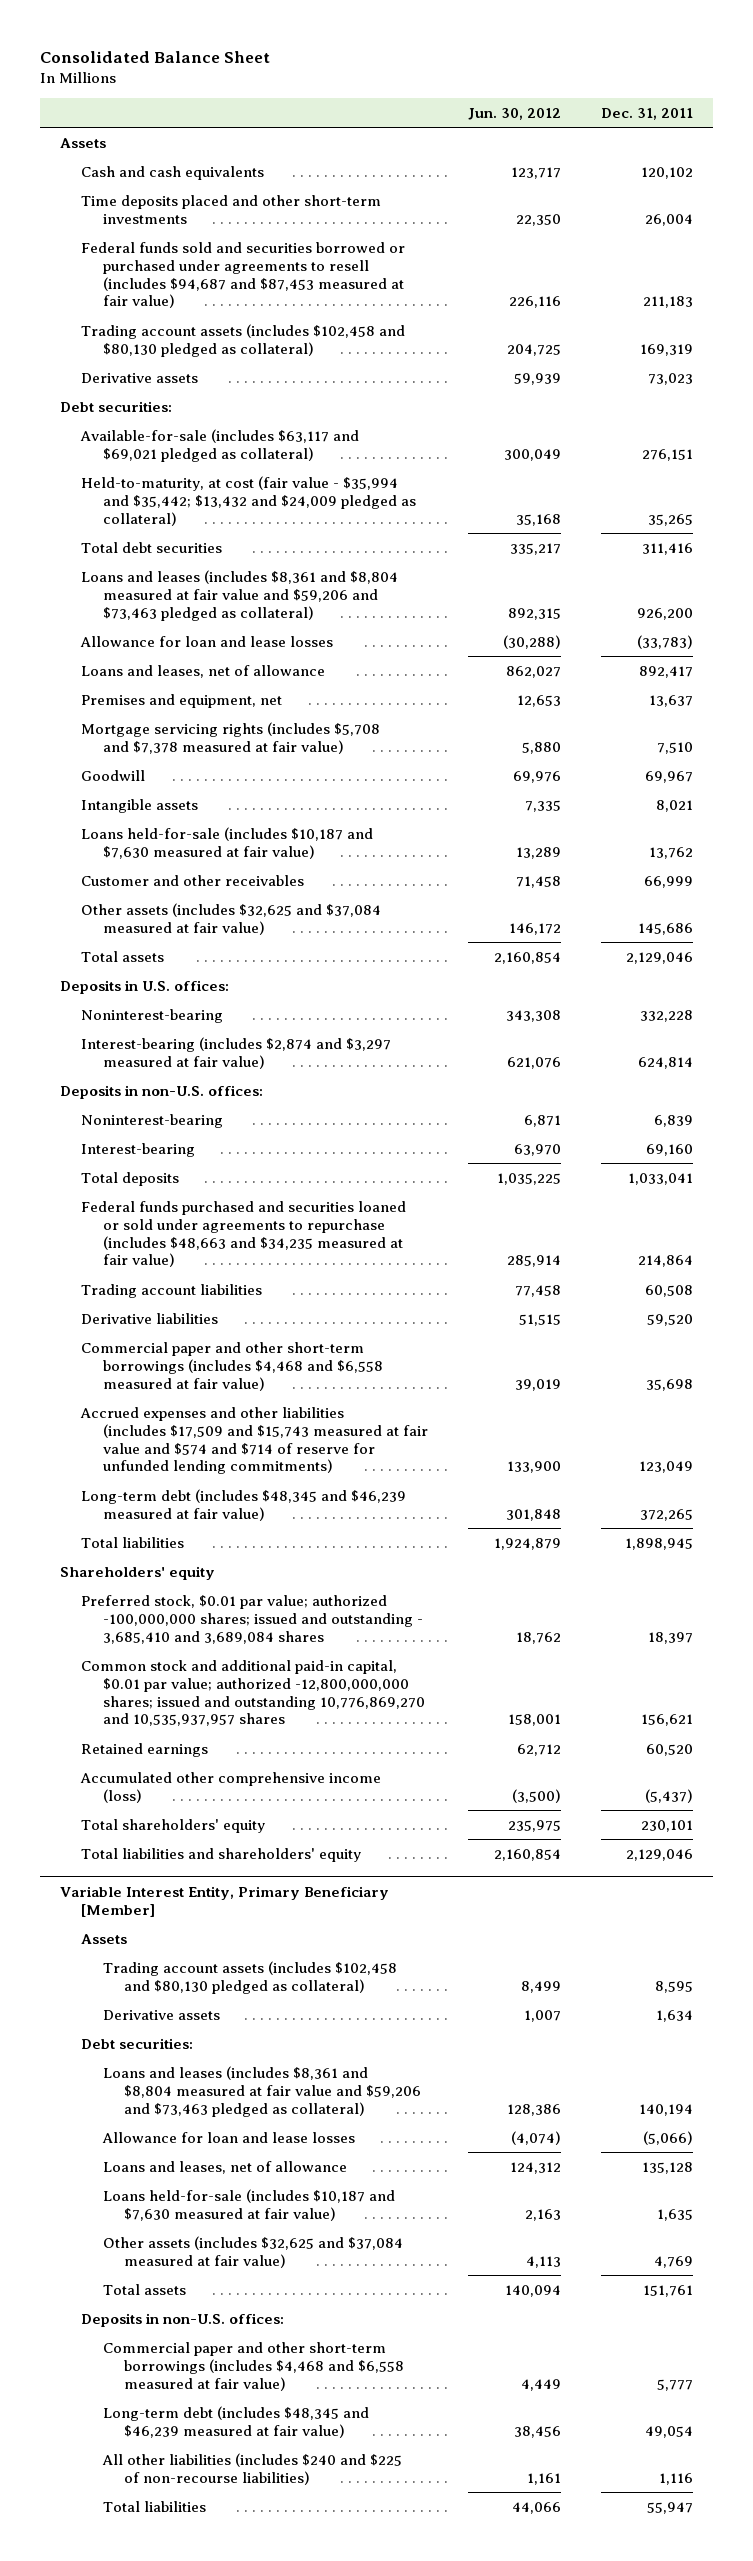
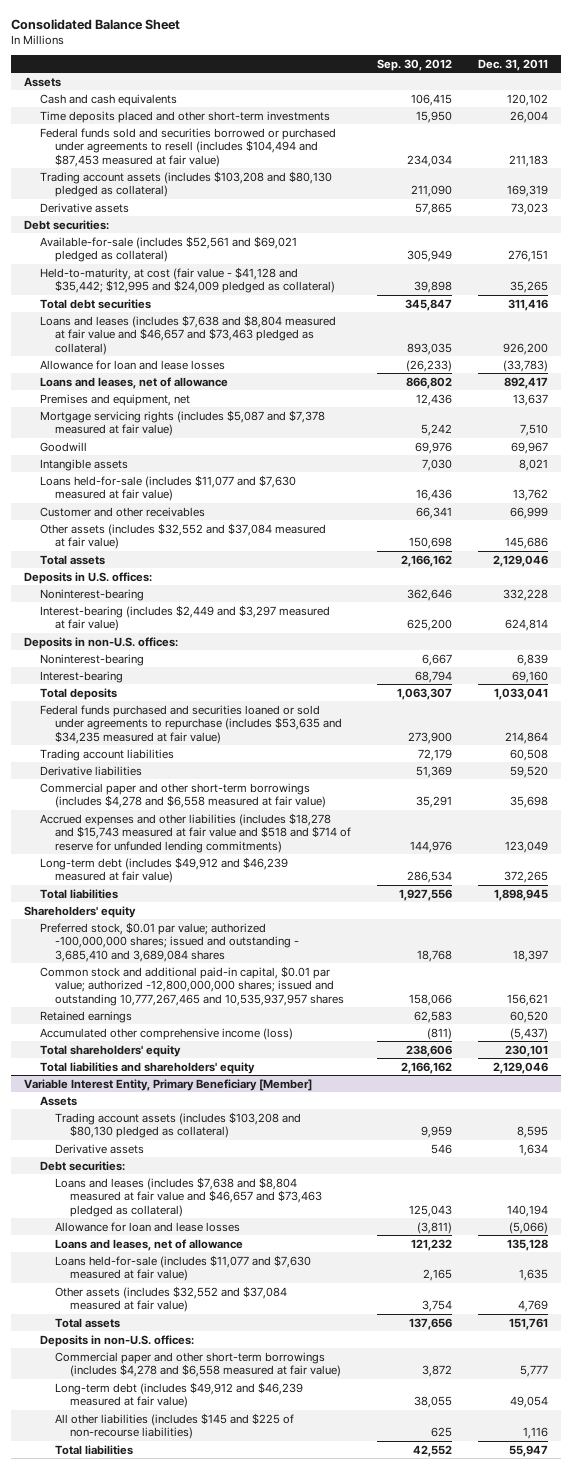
- | Jun. 30, 2012 | Dec. 31, 2011
+ | Sep. 30, 2012 | Dec. 31, 2011
- Federal funds sold and securities borrowed or purchased under agreements to resell (includes $94,687 and $87,453 measured at fair value) | 226,116 | 211,183
- Trading account assets (includes $102,458 and $80,130 pledged as collateral) | 204,725 | 169,319
+ Federal funds sold and securities borrowed or purchased under agreements to resell (includes $104,494 and $87,453 measured at fair value) | 234,034 | 211,183
+ Trading account assets (includes $103,208 and $80,130 pledged as collateral) | 211,090 | 169,319
- Available-for-sale (includes $63,117 and $69,021 pledged as collateral) | 300,049 | 276,151
- Held-to-maturity, at cost (fair value - $35,994 and $35,442; $13,432 and $24,009 pledged as collateral) | 35,168 | 35,265
+ Available-for-sale (includes $52,561 and $69,021 pledged as collateral) | 305,949 | 276,151
+ Held-to-maturity, at cost (fair value - $41,128 and $35,442; $12,995 and $24,009 pledged as collateral) | 39,898 | 35,265
- Loans and leases (includes $8,361 and $8,804 measured at fair value and $59,206 and $73,463 pledged as collateral) | 892,315 | 926,200
+ Loans and leases (includes $7,638 and $8,804 measured at fair value and $46,657 and $73,463 pledged as collateral) | 893,035 | 926,200
- Mortgage servicing rights (includes $5,708 and $7,378 measured at fair value) | 5,880 | 7,510
+ Mortgage servicing rights (includes $5,087 and $7,378 measured at fair value) | 5,242 | 7,510
- Loans held-for-sale (includes $10,187 and $7,630 measured at fair value) | 13,289 | 13,762
+ Loans held-for-sale (includes $11,077 and $7,630 measured at fair value) | 16,436 | 13,762
- Other assets (includes $32,625 and $37,084 measured at fair value) | 146,172 | 145,686
+ Other assets (includes $32,552 and $37,084 measured at fair value) | 150,698 | 145,686
- Interest-bearing (includes $2,874 and $3,297 measured at fair value) | 621,076 | 624,814
+ Interest-bearing (includes $2,449 and $3,297 measured at fair value) | 625,200 | 624,814
- Federal funds purchased and securities loaned or sold under agreements to repurchase (includes $48,663 and $34,235 measured at fair value) | 285,914 | 214,864
+ Federal funds purchased and securities loaned or sold under agreements to repurchase (includes $53,635 and $34,235 measured at fair value) | 273,900 | 214,864
- Commercial paper and other short-term borrowings (includes $4,468 and $6,558 measured at fair value) | 39,019 | 35,698
- Accrued expenses and other liabilities (includes $17,509 and $15,743 measured at fair value and $574 and $714 of reserve for unfunded lending commitments) | 133,900 | 123,049
- Long-term debt (includes $48,345 and $46,239 measured at fair value) | 301,848 | 372,265
+ Commercial paper and other short-term borrowings (includes $4,278 and $6,558 measured at fair value) | 35,291 | 35,698
+ Accrued expenses and other liabilities (includes $18,278 and $15,743 measured at fair value and $518 and $714 of reserve for unfunded lending commitments) | 144,976 | 123,049
+ Long-term debt (includes $49,912 and $46,239 measured at fair value) | 286,534 | 372,265
- Common stock and additional paid-in capital, $0.01 par value; authorized -12,800,000,000 shares; issued and outstanding 10,776,869,270 and 10,535,937,957 shares | 158,001 | 156,621
+ Common stock and additional paid-in capital, $0.01 par value; authorized -12,800,000,000 shares; issued and outstanding 10,777,267,465 and 10,535,937,957 shares | 158,066 | 156,621
@ Variable Interest Entity, Primary Beneficiary [Member]
- Trading account assets (includes $102,458 and $80,130 pledged as collateral) | 8,499 | 8,595
+ Trading account assets (includes $103,208 and $80,130 pledged as collateral) | 9,959 | 8,595
- Loans and leases (includes $8,361 and $8,804 measured at fair value and $59,206 and $73,463 pledged as collateral) | 128,386 | 140,194
+ Loans and leases (includes $7,638 and $8,804 measured at fair value and $46,657 and $73,463 pledged as collateral) | 125,043 | 140,194
- Loans held-for-sale (includes $10,187 and $7,630 measured at fair value) | 2,163 | 1,635
- Other assets (includes $32,625 and $37,084 measured at fair value) | 4,113 | 4,769
+ Loans held-for-sale (includes $11,077 and $7,630 measured at fair value) | 2,165 | 1,635
+ Other assets (includes $32,552 and $37,084 measured at fair value) | 3,754 | 4,769
- Commercial paper and other short-term borrowings (includes $4,468 and $6,558 measured at fair value) | 4,449 | 5,777
- Long-term debt (includes $48,345 and $46,239 measured at fair value) | 38,456 | 49,054
- All other liabilities (includes $240 and $225 of non-recourse liabilities) | 1,161 | 1,116
+ Commercial paper and other short-term borrowings (includes $4,278 and $6,558 measured at fair value) | 3,872 | 5,777
+ Long-term debt (includes $49,912 and $46,239 measured at fair value) | 38,055 | 49,054
+ All other liabilities (includes $145 and $225 of non-recourse liabilities) | 625 | 1,116

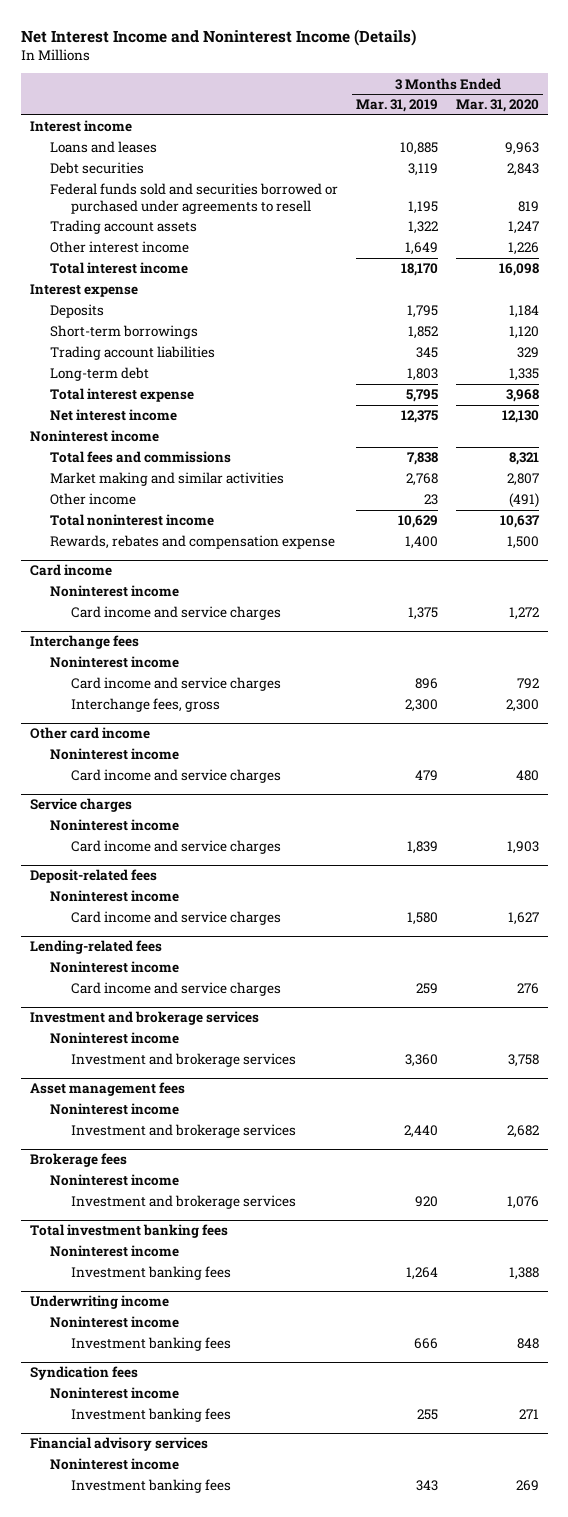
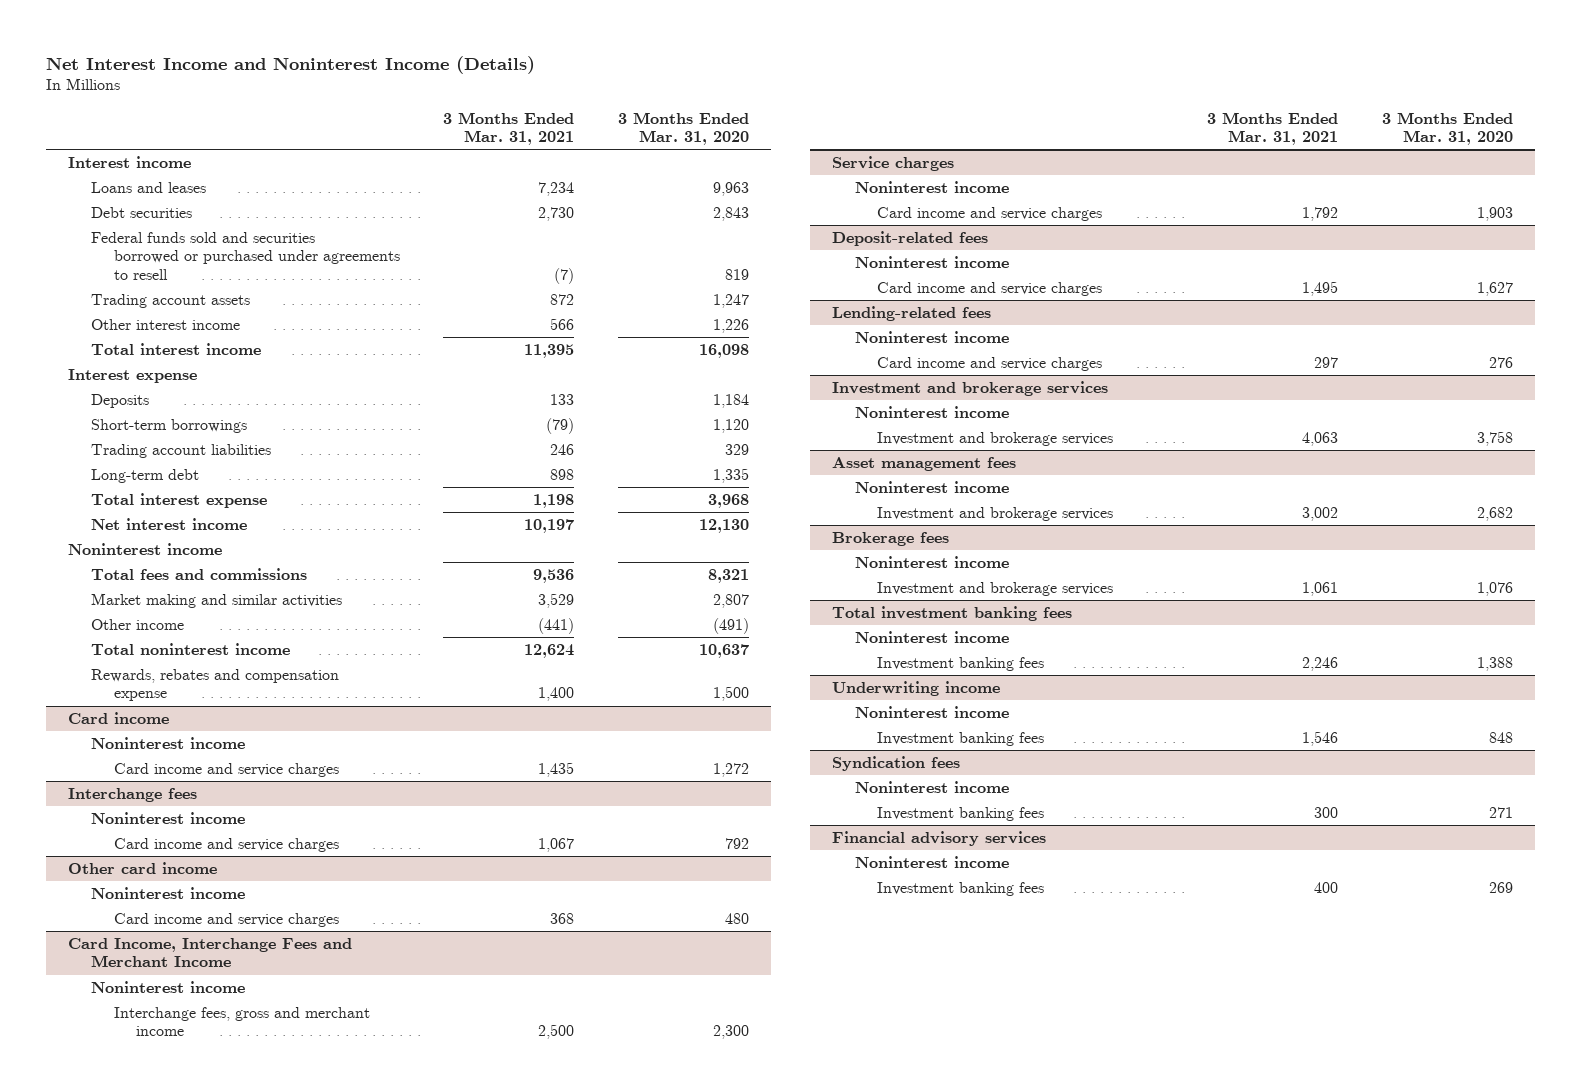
- | 3 Months Ended Mar. 31, 2019 | 3 Months Ended Mar. 31, 2020
+ | 3 Months Ended Mar. 31, 2021 | 3 Months Ended Mar. 31, 2020
@ Interchange fees
- Interchange fees, gross | 2,300 | 2,300
+ Card Income, Interchange Fees and Merchant Income
+ Noninterest income
+ Interchange fees, gross and merchant income | 2,500 | 2,300

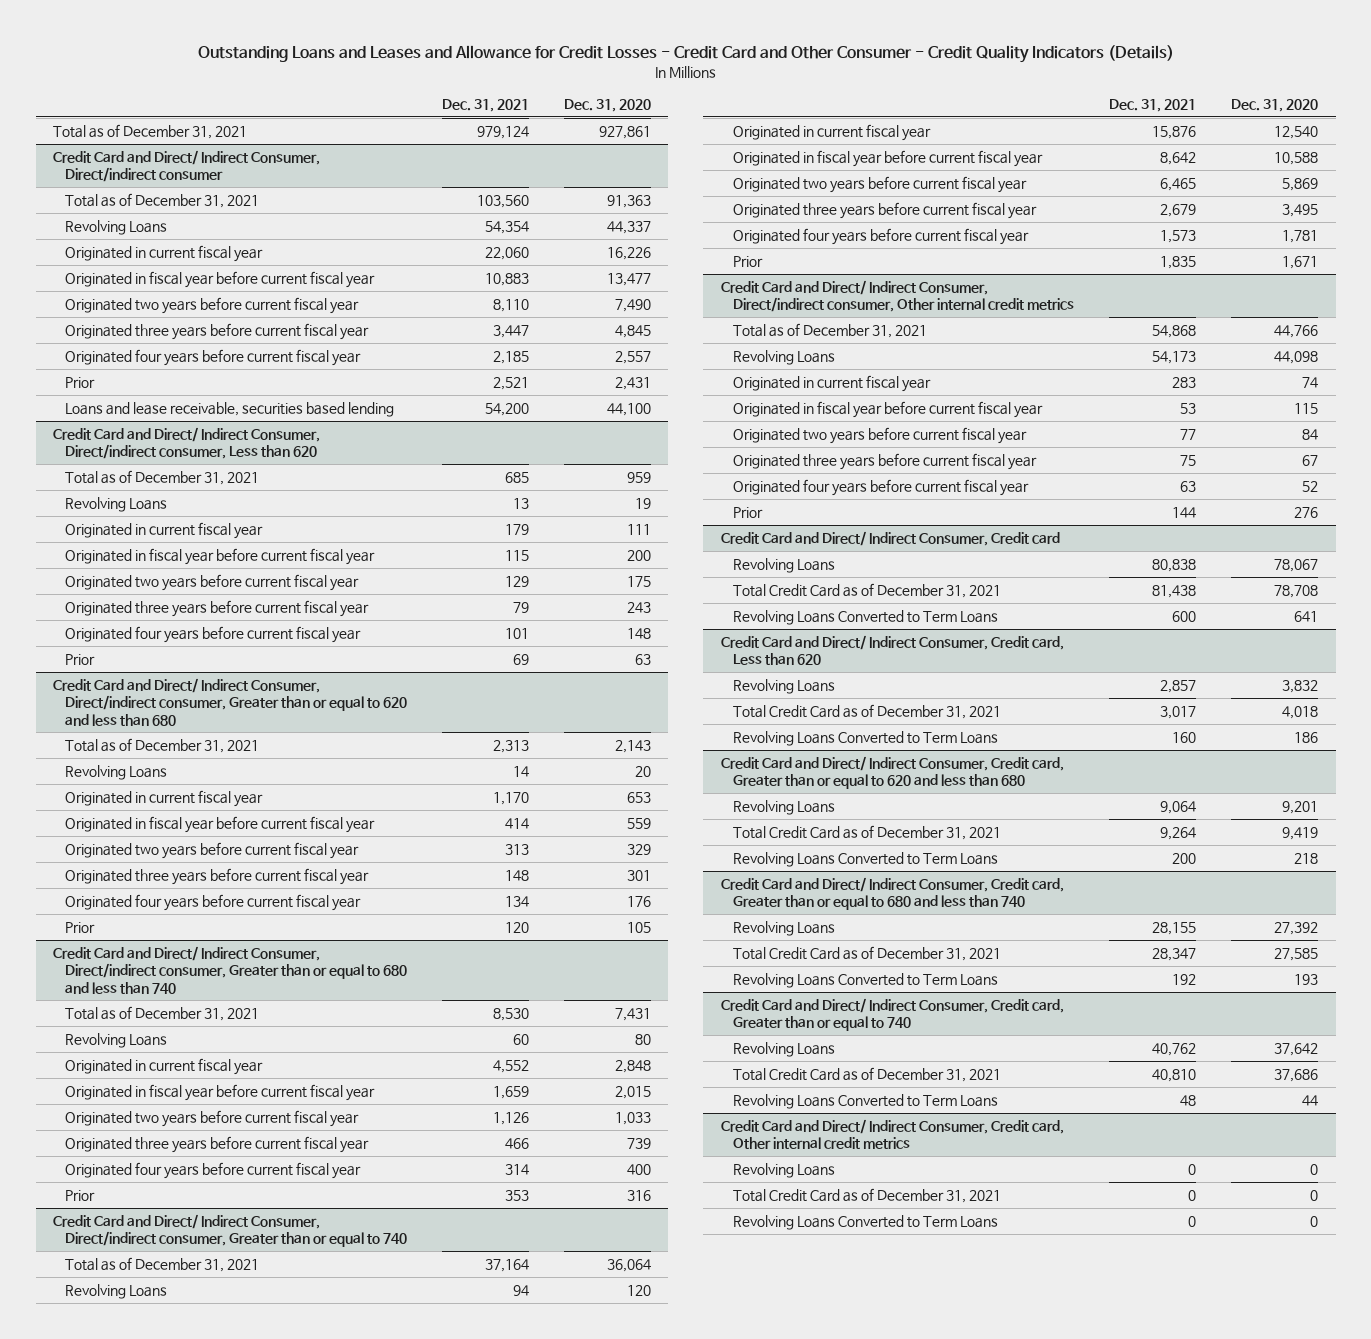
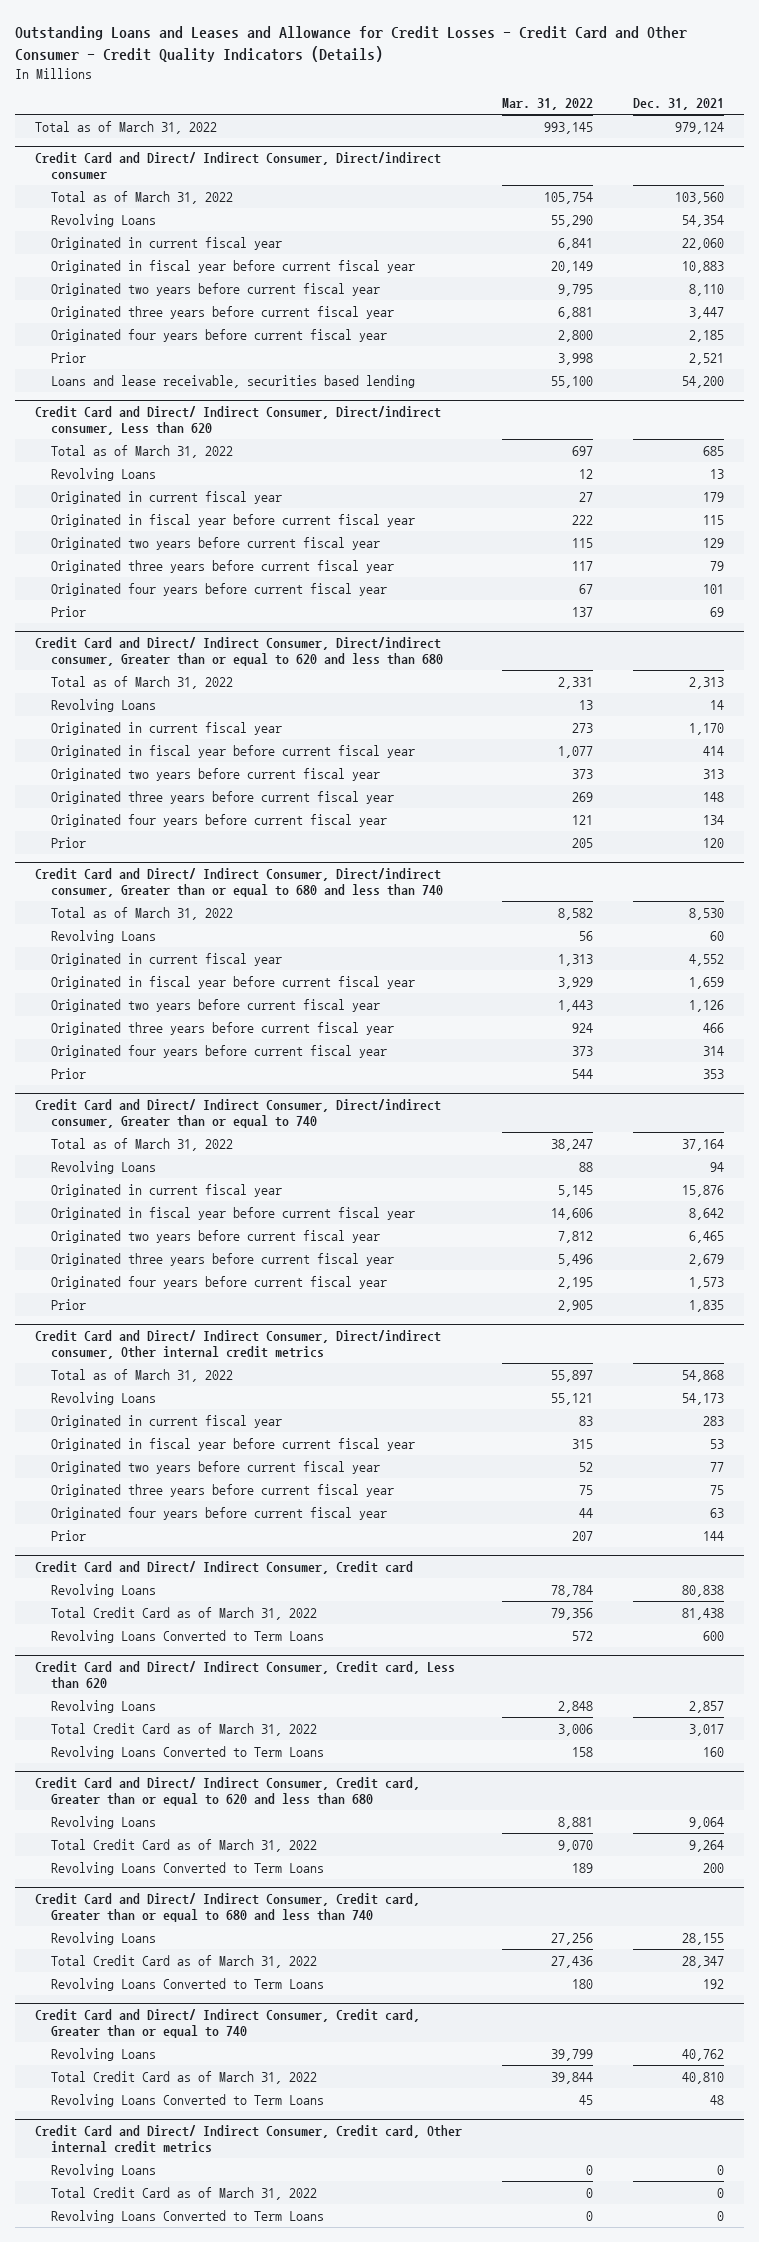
- | Dec. 31, 2021 | Dec. 31, 2020
+ | Mar. 31, 2022 | Dec. 31, 2021
- Total as of December 31, 2021 | 979,124 | 927,861
+ Total as of March 31, 2022 | 993,145 | 979,124
@ Credit Card and Direct/ Indirect Consumer, Direct/indirect consumer
- Total as of December 31, 2021 | 103,560 | 91,363
+ Total as of March 31, 2022 | 105,754 | 103,560
@ Credit Card and Direct/ Indirect Consumer, Direct/indirect consumer, Less than 620
- Total as of December 31, 2021 | 685 | 959
+ Total as of March 31, 2022 | 697 | 685
@ Credit Card and Direct/ Indirect Consumer, Direct/indirect consumer, Greater than or equal to 620 and less than 680
- Total as of December 31, 2021 | 2,313 | 2,143
+ Total as of March 31, 2022 | 2,331 | 2,313
@ Credit Card and Direct/ Indirect Consumer, Direct/indirect consumer, Greater than or equal to 680 and less than 740
- Total as of December 31, 2021 | 8,530 | 7,431
+ Total as of March 31, 2022 | 8,582 | 8,530
@ Credit Card and Direct/ Indirect Consumer, Direct/indirect consumer, Greater than or equal to 740
- Total as of December 31, 2021 | 37,164 | 36,064
+ Total as of March 31, 2022 | 38,247 | 37,164
@ Credit Card and Direct/ Indirect Consumer, Direct/indirect consumer, Other internal credit metrics
- Total as of December 31, 2021 | 54,868 | 44,766
+ Total as of March 31, 2022 | 55,897 | 54,868
@ Credit Card and Direct/ Indirect Consumer, Credit card
- Total Credit Card as of December 31, 2021 | 81,438 | 78,708
+ Total Credit Card as of March 31, 2022 | 79,356 | 81,438
@ Credit Card and Direct/ Indirect Consumer, Credit card, Less than 620
- Total Credit Card as of December 31, 2021 | 3,017 | 4,018
+ Total Credit Card as of March 31, 2022 | 3,006 | 3,017
@ Credit Card and Direct/ Indirect Consumer, Credit card, Greater than or equal to 620 and less than 680
- Total Credit Card as of December 31, 2021 | 9,264 | 9,419
+ Total Credit Card as of March 31, 2022 | 9,070 | 9,264
@ Credit Card and Direct/ Indirect Consumer, Credit card, Greater than or equal to 680 and less than 740
- Total Credit Card as of December 31, 2021 | 28,347 | 27,585
+ Total Credit Card as of March 31, 2022 | 27,436 | 28,347
@ Credit Card and Direct/ Indirect Consumer, Credit card, Greater than or equal to 740
- Total Credit Card as of December 31, 2021 | 40,810 | 37,686
+ Total Credit Card as of March 31, 2022 | 39,844 | 40,810
@ Credit Card and Direct/ Indirect Consumer, Credit card, Other internal credit metrics
- Total Credit Card as of December 31, 2021 | 0 | 0
+ Total Credit Card as of March 31, 2022 | 0 | 0

